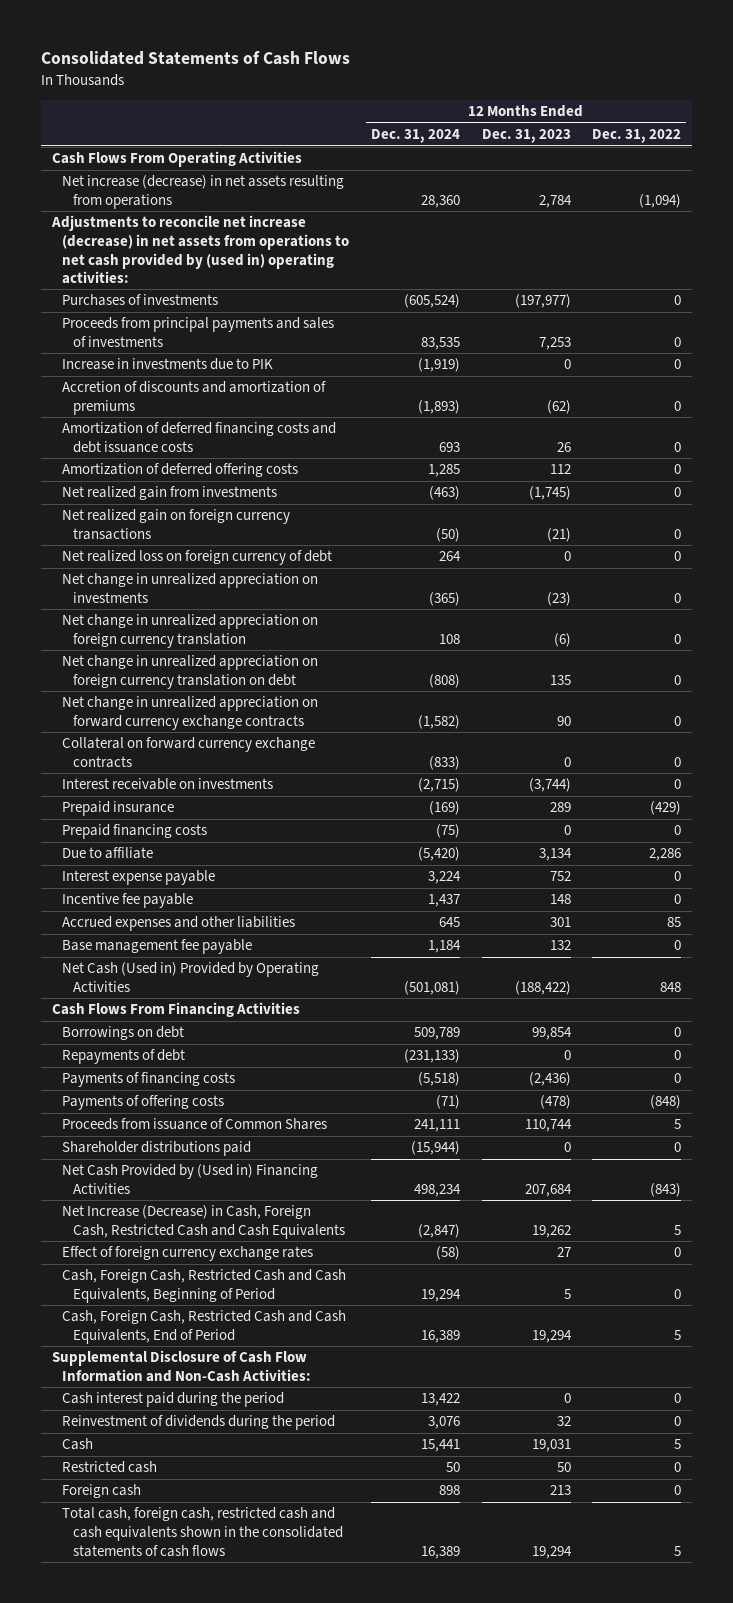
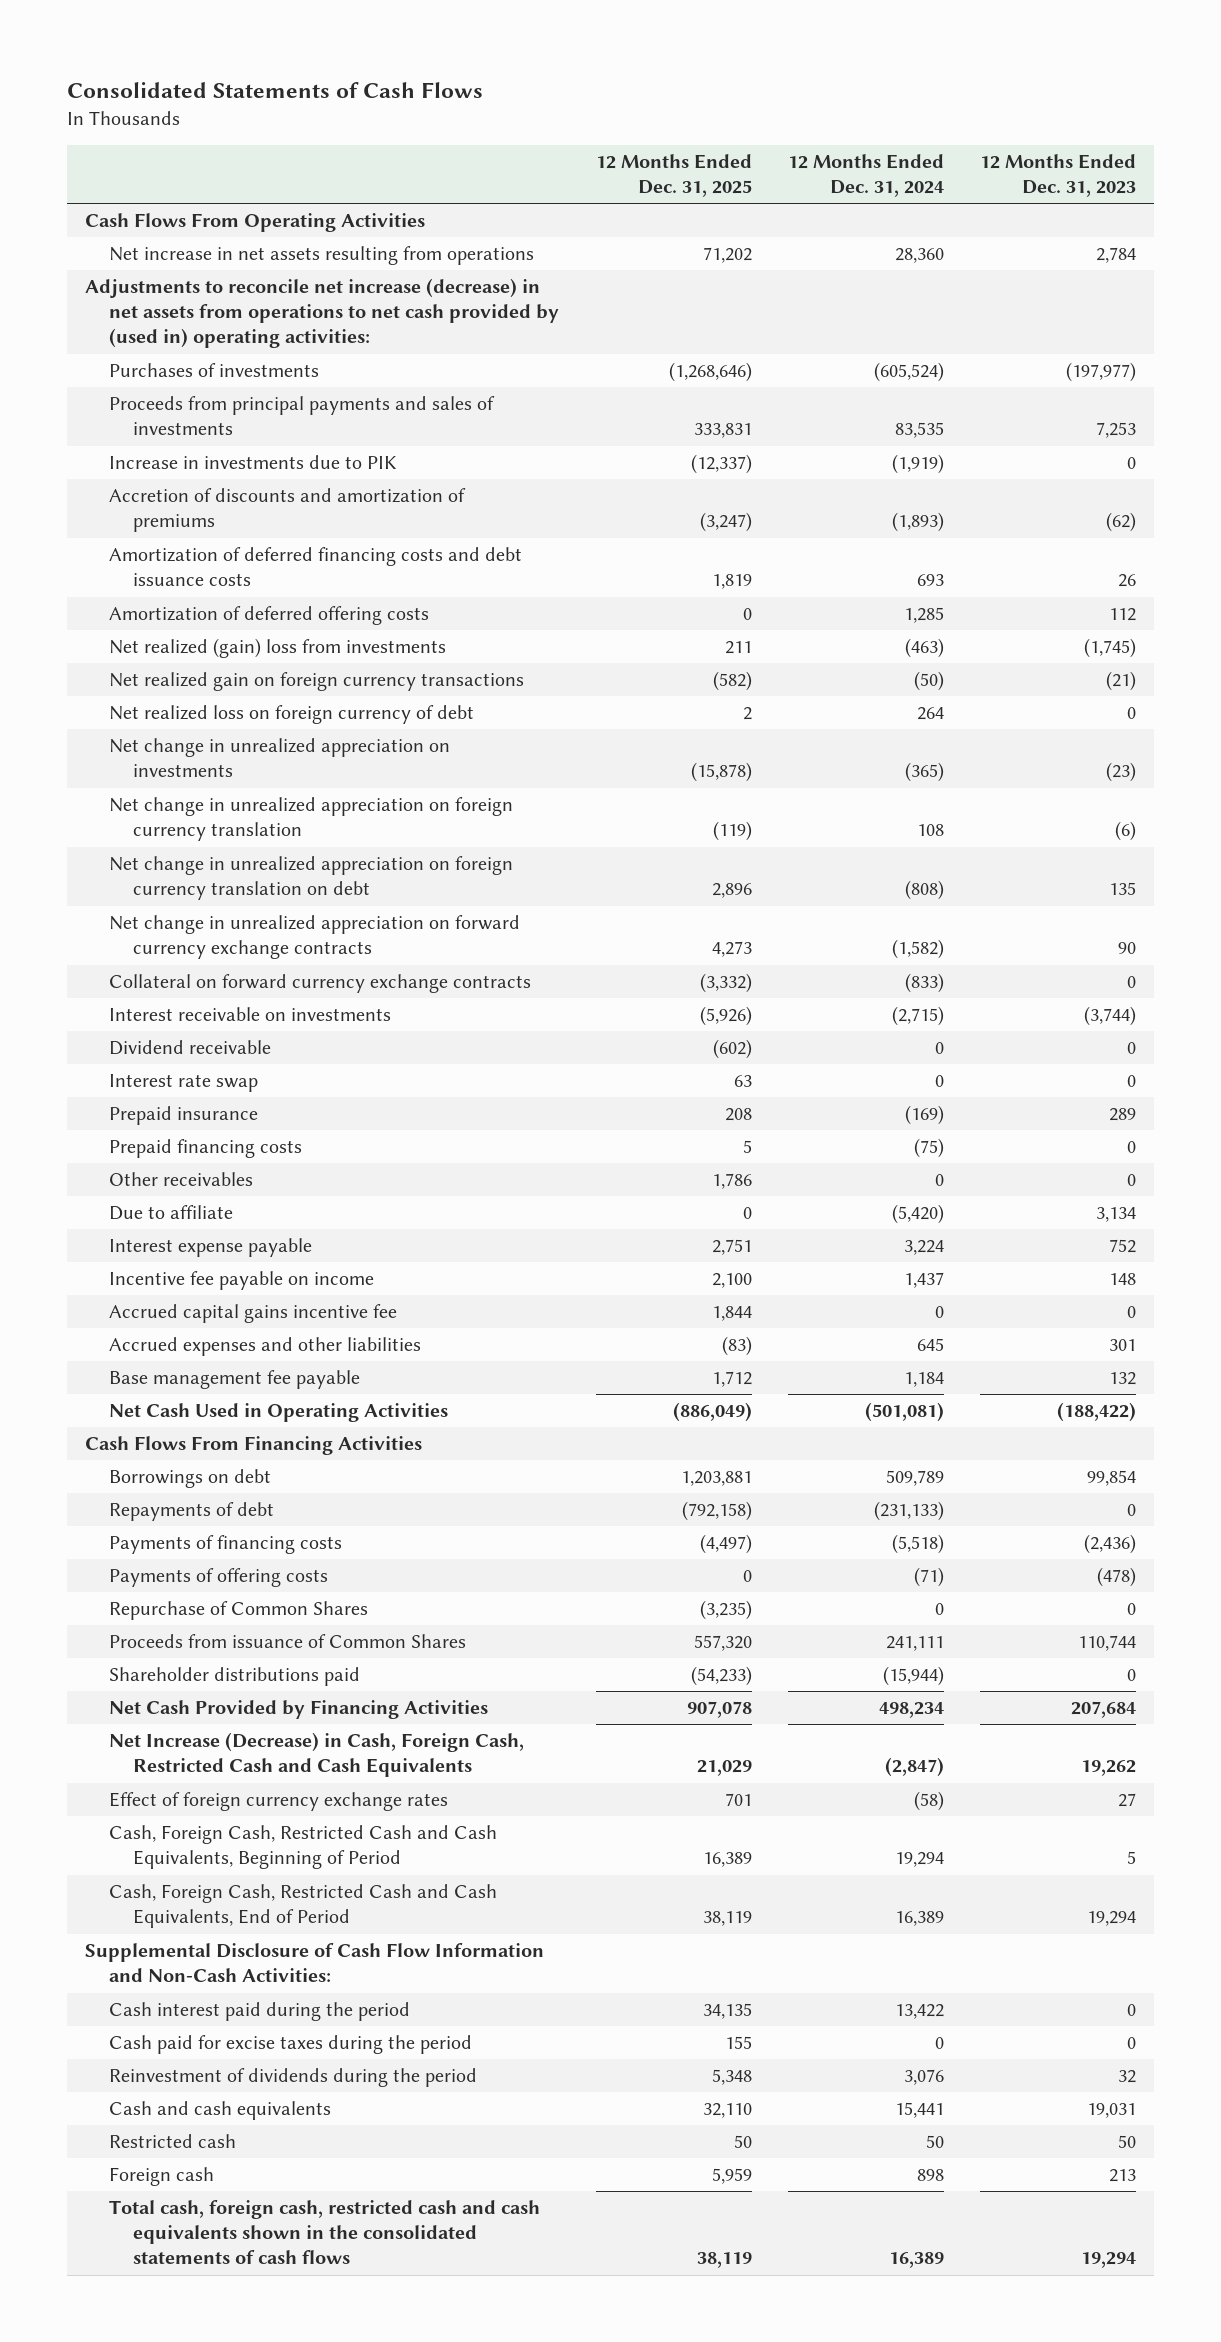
- | 12 Months Ended Dec. 31, 2024 | 12 Months Ended Dec. 31, 2023 | 12 Months Ended Dec. 31, 2022
+ | 12 Months Ended Dec. 31, 2025 | 12 Months Ended Dec. 31, 2024 | 12 Months Ended Dec. 31, 2023
- Net increase (decrease) in net assets resulting from operations | 28,360 | 2,784 | (1,094)
+ Net increase in net assets resulting from operations | 71,202 | 28,360 | 2,784
- Net realized gain from investments | (463) | (1,745) | 0
+ Net realized (gain) loss from investments | 211 | (463) | (1,745)
+ Dividend receivable | (602) | 0 | 0
+ Interest rate swap | 63 | 0 | 0
+ Other receivables | 1,786 | 0 | 0
- Incentive fee payable | 1,437 | 148 | 0
+ Incentive fee payable on income | 2,100 | 1,437 | 148
+ Accrued capital gains incentive fee | 1,844 | 0 | 0
- Net Cash (Used in) Provided by Operating Activities | (501,081) | (188,422) | 848
+ Net Cash Used in Operating Activities | (886,049) | (501,081) | (188,422)
+ Repurchase of Common Shares | (3,235) | 0 | 0
- Net Cash Provided by (Used in) Financing Activities | 498,234 | 207,684 | (843)
+ Net Cash Provided by Financing Activities | 907,078 | 498,234 | 207,684
+ Cash paid for excise taxes during the period | 155 | 0 | 0
- Cash | 15,441 | 19,031 | 5
+ Cash and cash equivalents | 32,110 | 15,441 | 19,031

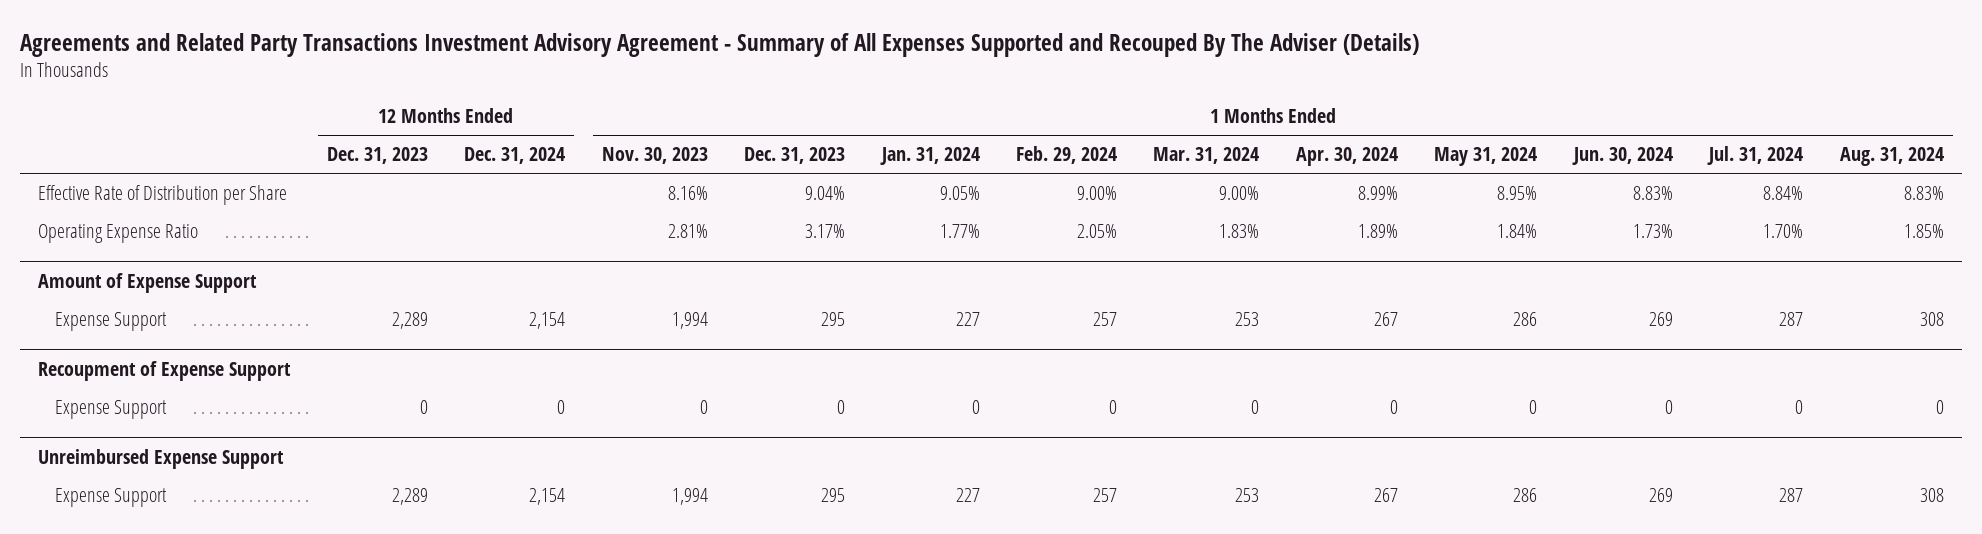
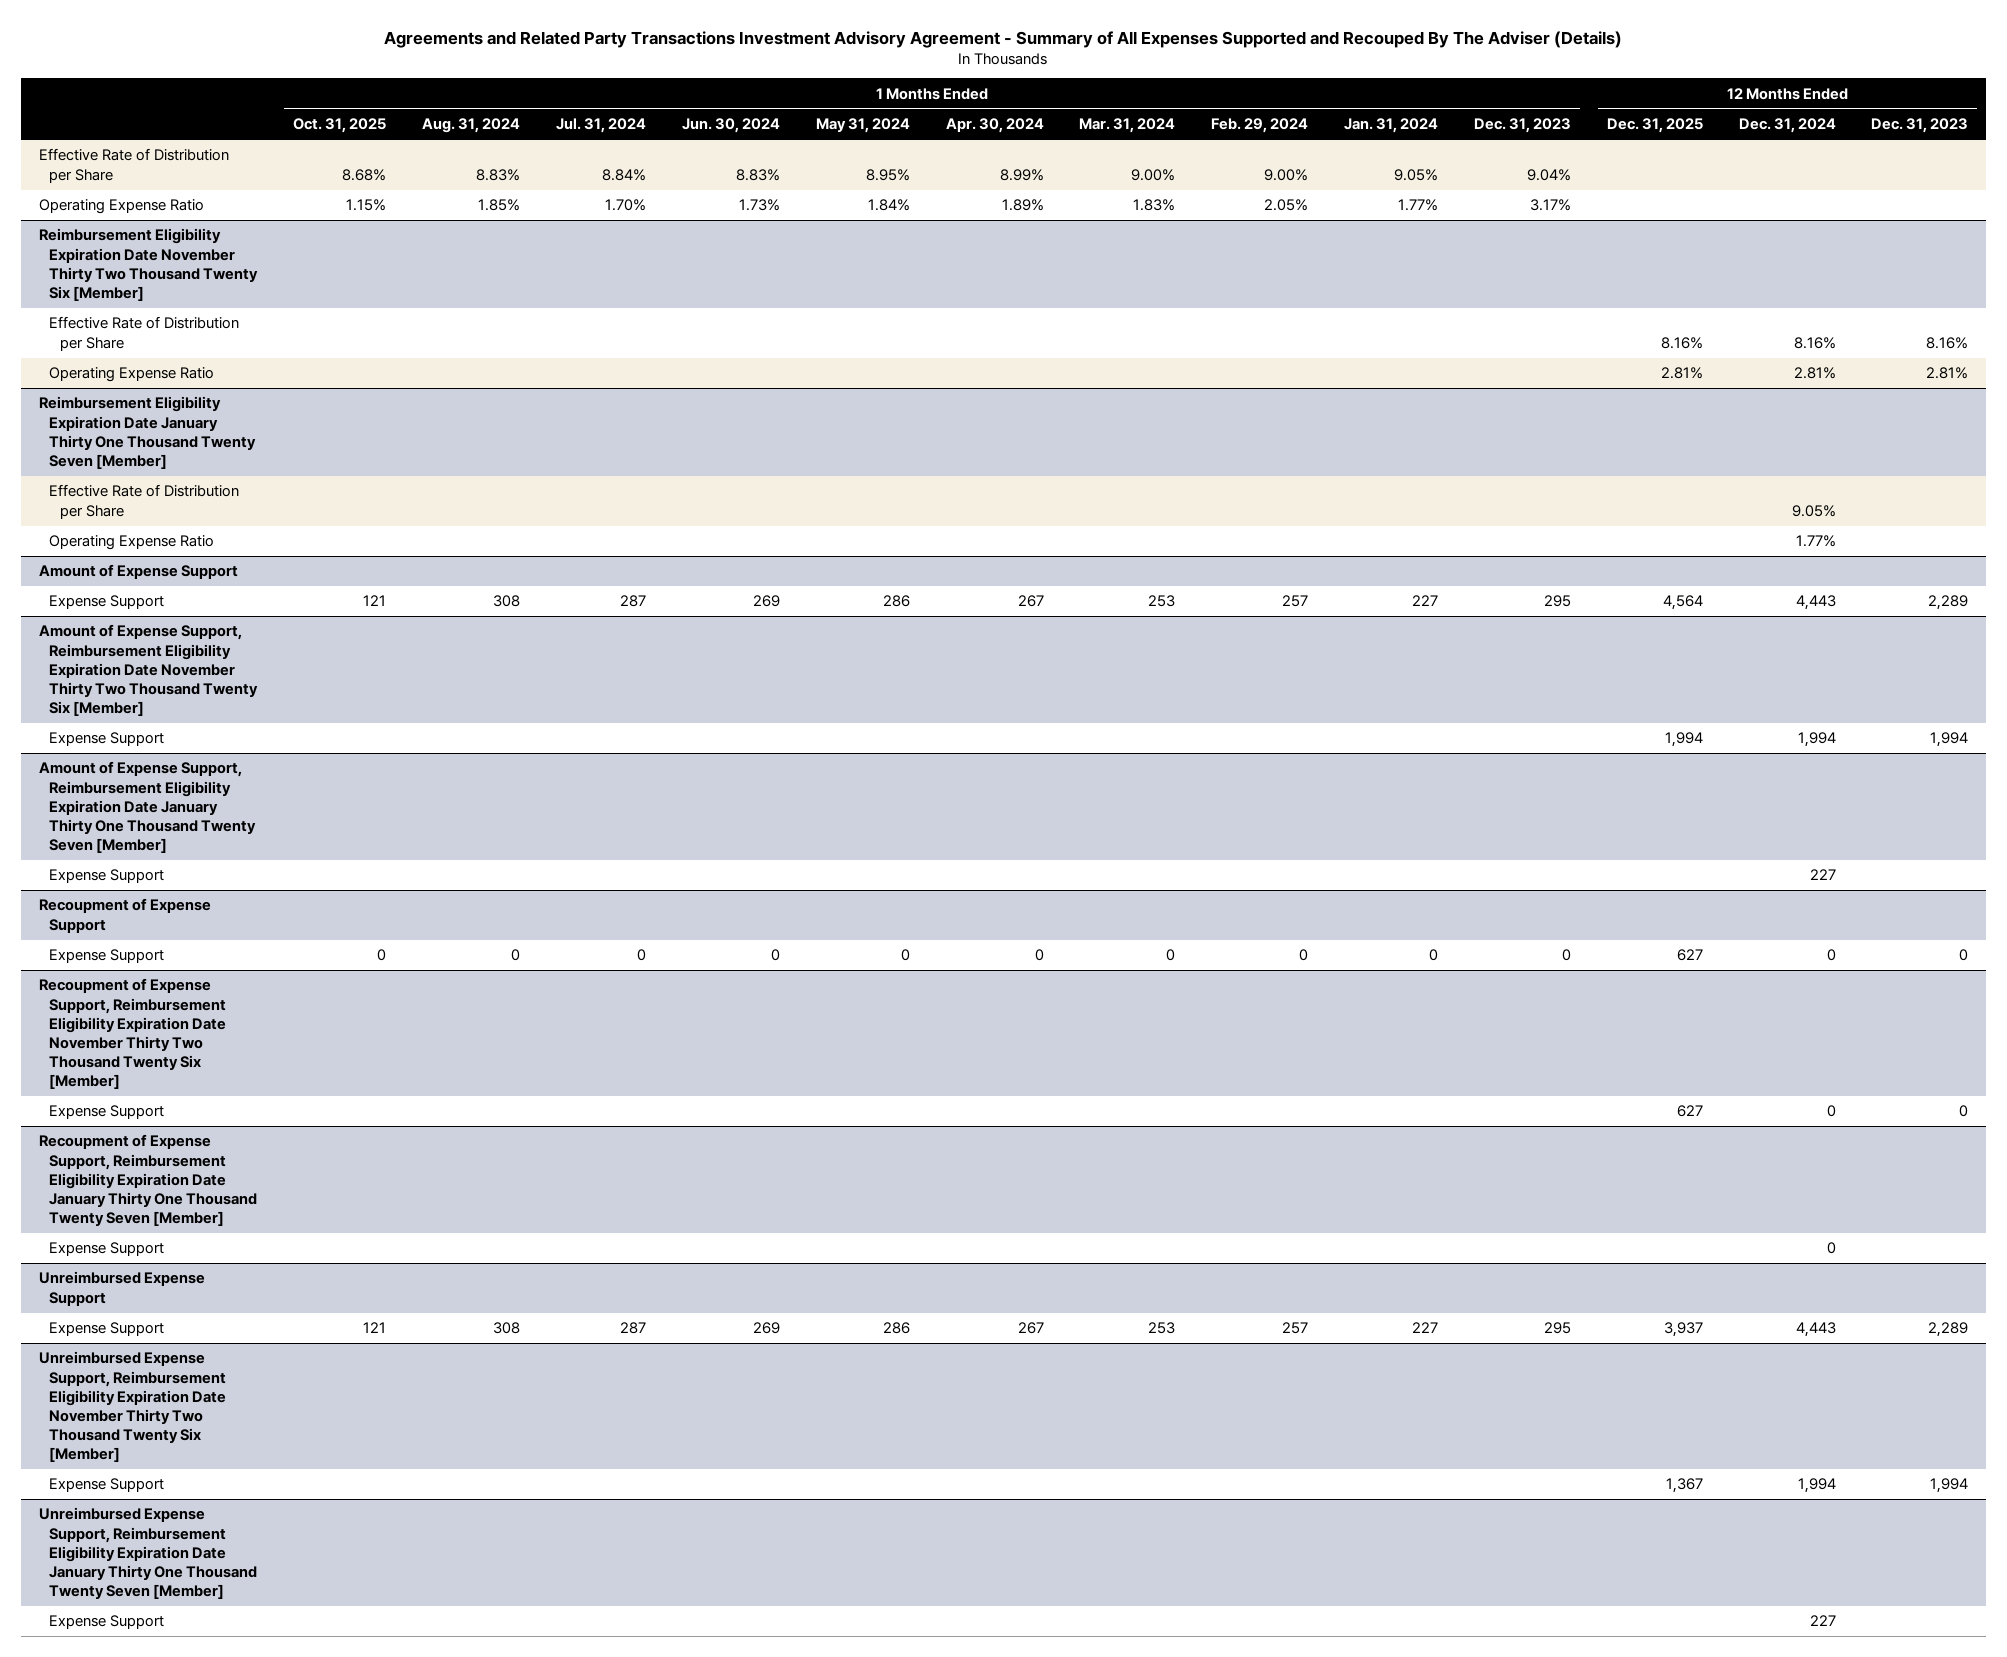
- | 12 Months Ended Dec. 31, 2023 | 12 Months Ended Dec. 31, 2024 | 1 Months Ended Nov. 30, 2023 | 1 Months Ended Dec. 31, 2023 | 1 Months Ended Jan. 31, 2024 | 1 Months Ended Feb. 29, 2024 | 1 Months Ended Mar. 31, 2024 | 1 Months Ended Apr. 30, 2024 | 1 Months Ended May 31, 2024 | 1 Months Ended Jun. 30, 2024 | 1 Months Ended Jul. 31, 2024 | 1 Months Ended Aug. 31, 2024
+ | 1 Months Ended Oct. 31, 2025 | 1 Months Ended Aug. 31, 2024 | 1 Months Ended Jul. 31, 2024 | 1 Months Ended Jun. 30, 2024 | 1 Months Ended May 31, 2024 | 1 Months Ended Apr. 30, 2024 | 1 Months Ended Mar. 31, 2024 | 1 Months Ended Feb. 29, 2024 | 1 Months Ended Jan. 31, 2024 | 1 Months Ended Dec. 31, 2023 | 12 Months Ended Dec. 31, 2025 | 12 Months Ended Dec. 31, 2024 | 12 Months Ended Dec. 31, 2023
+ Reimbursement Eligibility Expiration Date November Thirty Two Thousand Twenty Six [Member]
+ Effective Rate of Distribution per Share | | | | | | | | | | | 8.16% | 8.16% | 8.16%
+ Operating Expense Ratio | | | | | | | | | | | 2.81% | 2.81% | 2.81%
+ Reimbursement Eligibility Expiration Date January Thirty One Thousand Twenty Seven [Member]
+ Effective Rate of Distribution per Share | | | | | | | | | | | | 9.05% |
+ Operating Expense Ratio | | | | | | | | | | | | 1.77% |
@ Amount of Expense Support
- Expense Support | 2,289 | 2,154 | 1,994 | 295 | 227 | 257 | 253 | 267 | 286 | 269 | 287 | 308
+ Expense Support | 121 | 308 | 287 | 269 | 286 | 267 | 253 | 257 | 227 | 295 | 4,564 | 4,443 | 2,289
+ Amount of Expense Support, Reimbursement Eligibility Expiration Date November Thirty Two Thousand Twenty Six [Member]
+ Expense Support | | | | | | | | | | | 1,994 | 1,994 | 1,994
+ Amount of Expense Support, Reimbursement Eligibility Expiration Date January Thirty One Thousand Twenty Seven [Member]
+ Expense Support | | | | | | | | | | | | 227 |
+ Recoupment of Expense Support, Reimbursement Eligibility Expiration Date November Thirty Two Thousand Twenty Six [Member]
+ Expense Support | | | | | | | | | | | 627 | 0 | 0
+ Recoupment of Expense Support, Reimbursement Eligibility Expiration Date January Thirty One Thousand Twenty Seven [Member]
+ Expense Support | | | | | | | | | | | | 0 |
@ Unreimbursed Expense Support
- Expense Support | 2,289 | 2,154 | 1,994 | 295 | 227 | 257 | 253 | 267 | 286 | 269 | 287 | 308
+ Expense Support | 121 | 308 | 287 | 269 | 286 | 267 | 253 | 257 | 227 | 295 | 3,937 | 4,443 | 2,289
+ Unreimbursed Expense Support, Reimbursement Eligibility Expiration Date November Thirty Two Thousand Twenty Six [Member]
+ Expense Support | | | | | | | | | | | 1,367 | 1,994 | 1,994
+ Unreimbursed Expense Support, Reimbursement Eligibility Expiration Date January Thirty One Thousand Twenty Seven [Member]
+ Expense Support | | | | | | | | | | | | 227 |

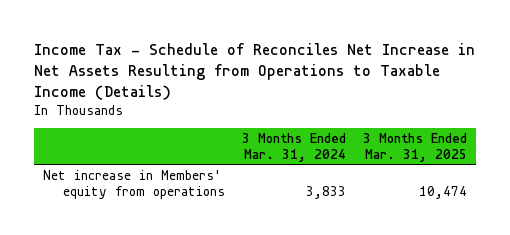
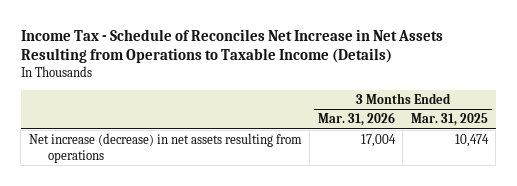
- | 3 Months Ended Mar. 31, 2024 | 3 Months Ended Mar. 31, 2025
+ | 3 Months Ended Mar. 31, 2026 | 3 Months Ended Mar. 31, 2025
- Net increase in Members' equity from operations | 3,833 | 10,474
+ Net increase (decrease) in net assets resulting from operations | 17,004 | 10,474

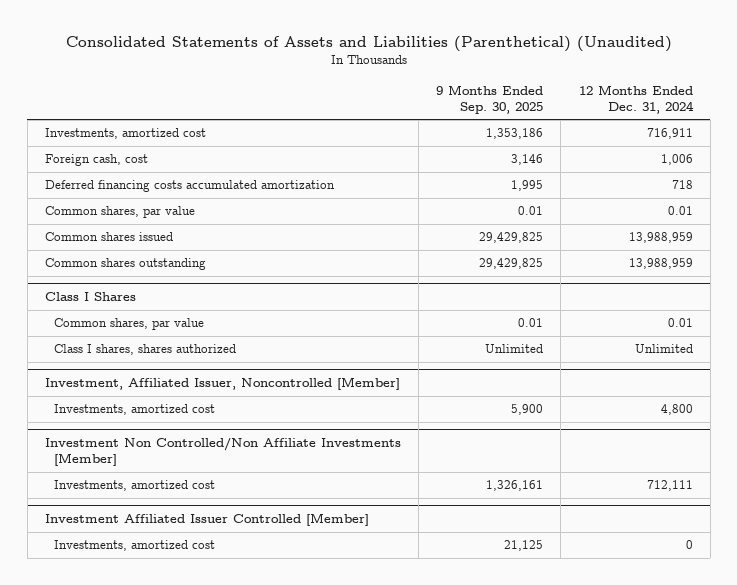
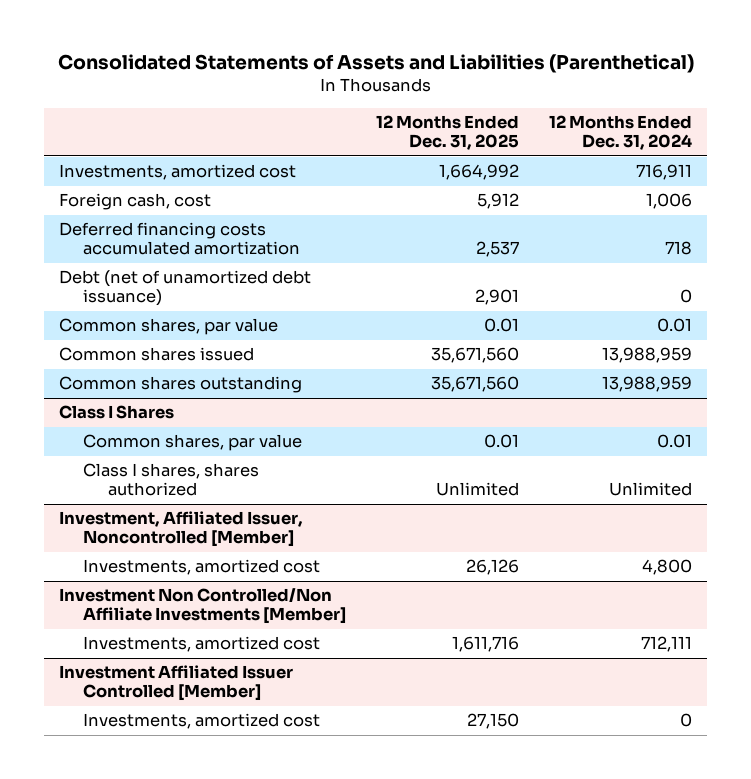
- Consolidated Statements of Assets and Liabilities (Parenthetical) (Unaudited)
+ Consolidated Statements of Assets and Liabilities (Parenthetical)
- | 9 Months Ended Sep. 30, 2025 | 12 Months Ended Dec. 31, 2024
+ | 12 Months Ended Dec. 31, 2025 | 12 Months Ended Dec. 31, 2024
+ Debt (net of unamortized debt issuance) | 2,901 | 0

